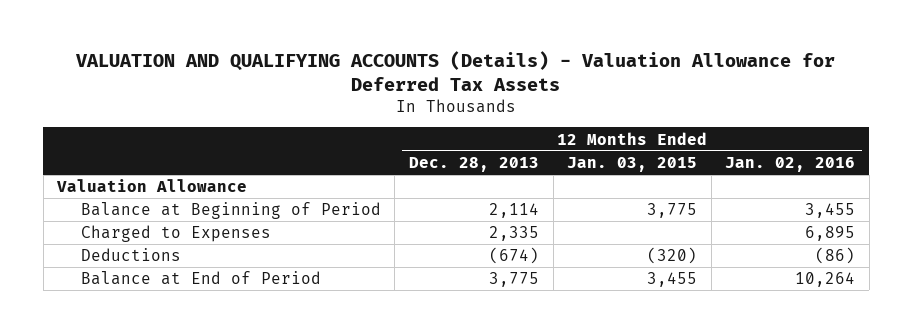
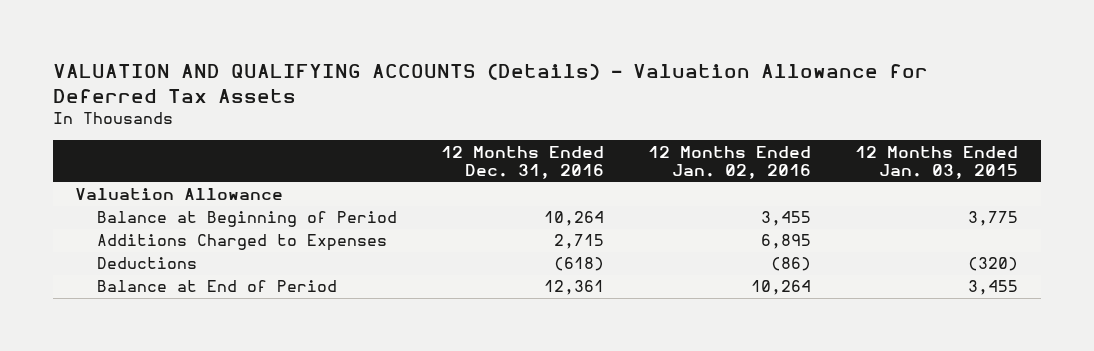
- | 12 Months Ended Dec. 28, 2013 | 12 Months Ended Jan. 03, 2015 | 12 Months Ended Jan. 02, 2016
+ | 12 Months Ended Dec. 31, 2016 | 12 Months Ended Jan. 02, 2016 | 12 Months Ended Jan. 03, 2015
- Charged to Expenses | 2,335 | | 6,895
+ Additions Charged to Expenses | 2,715 | 6,895 |

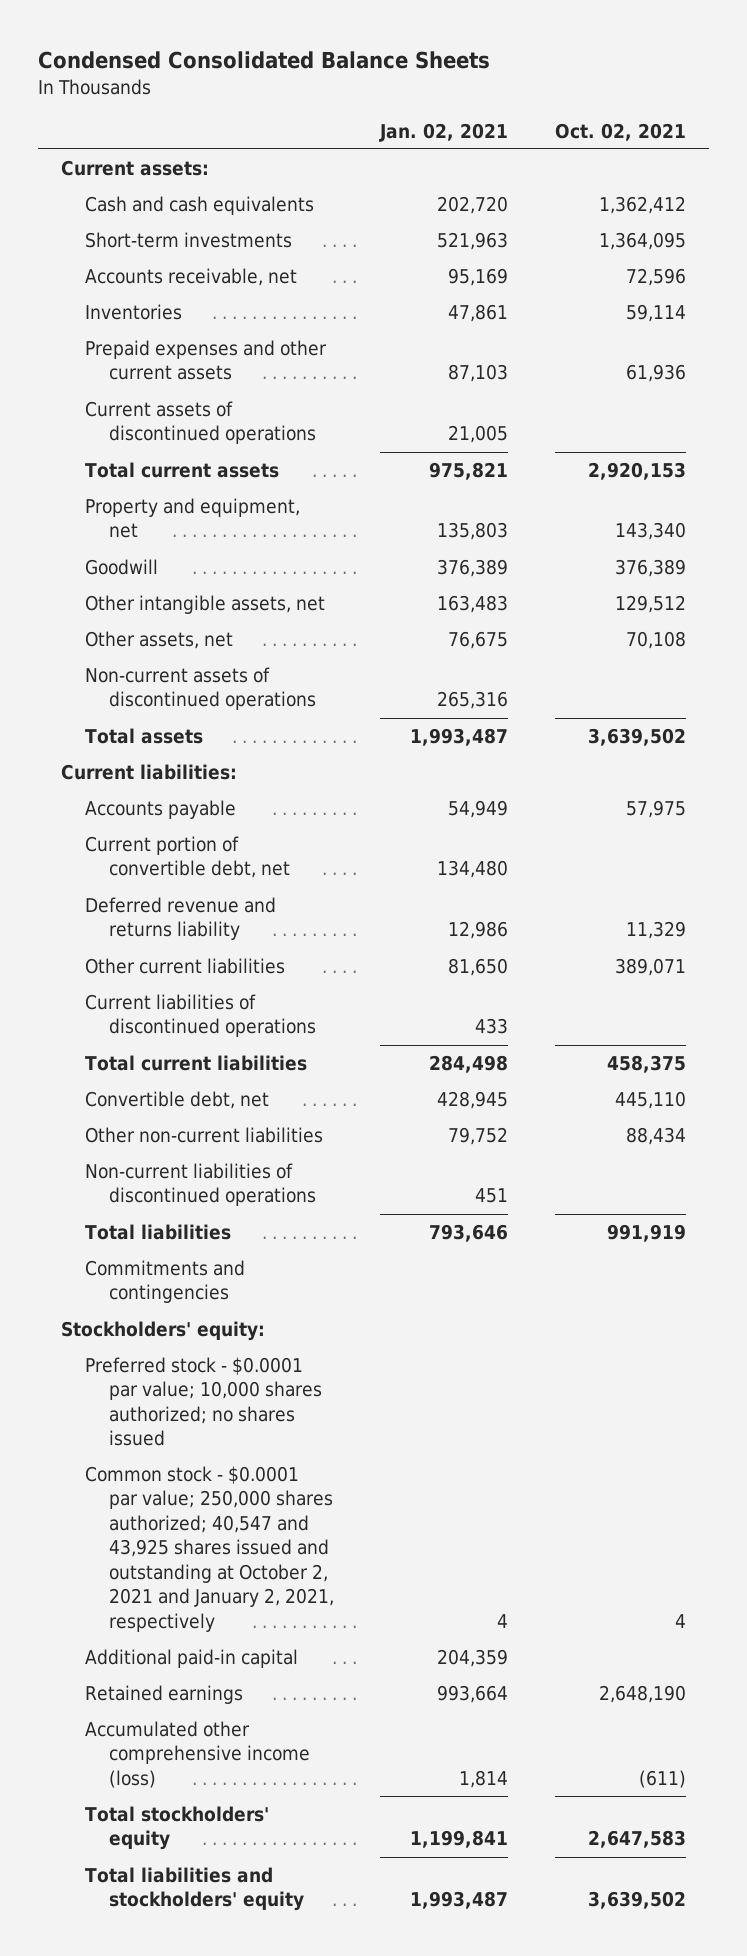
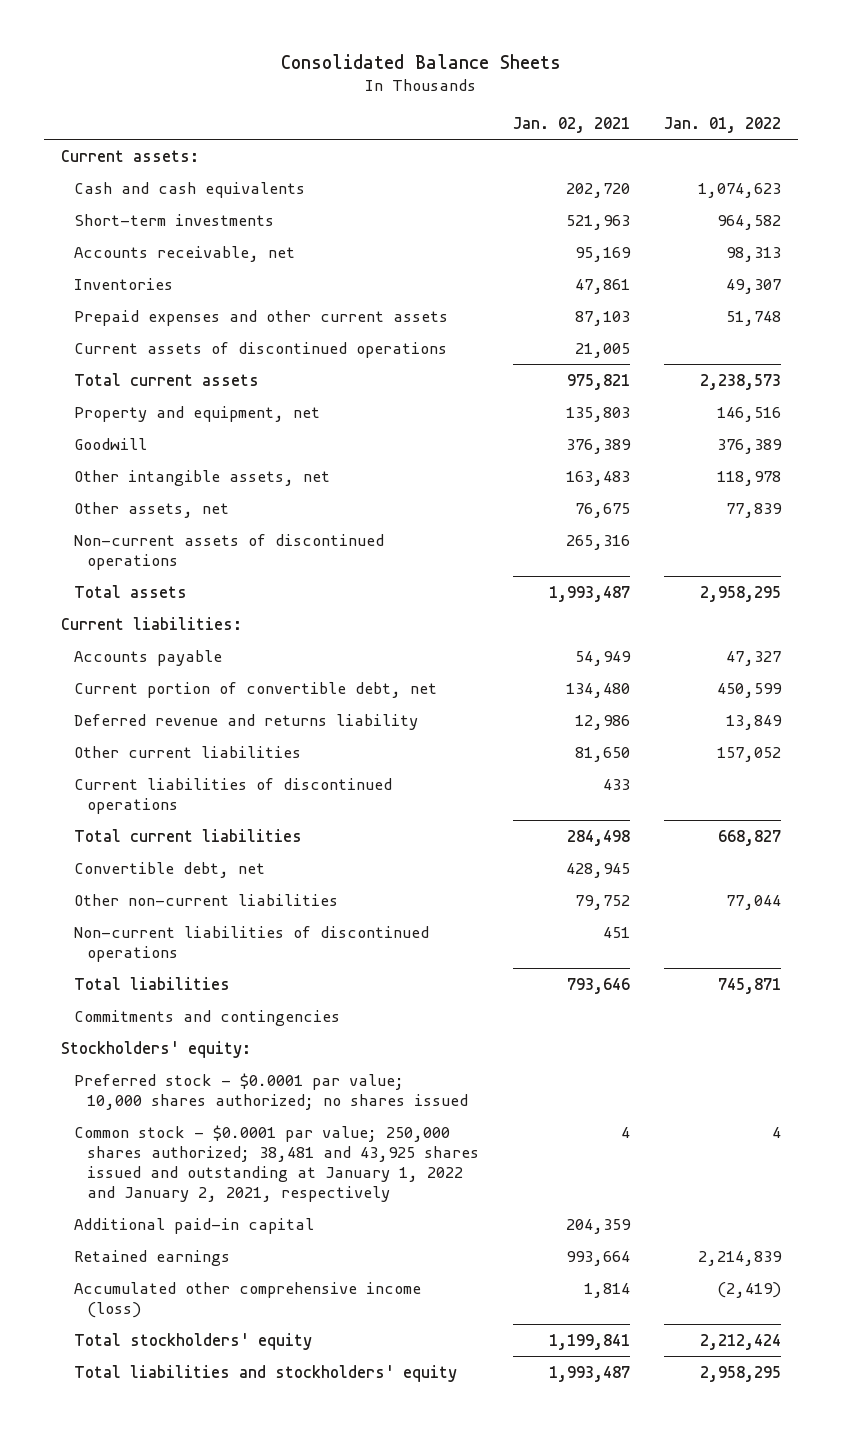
- Condensed Consolidated Balance Sheets
+ Consolidated Balance Sheets
- | Jan. 02, 2021 | Oct. 02, 2021
+ | Jan. 02, 2021 | Jan. 01, 2022
- Common stock - $0.0001 par value; 250,000 shares authorized; 40,547 and 43,925 shares issued and outstanding at October 2, 2021 and January 2, 2021, respectively | 4 | 4
+ Common stock - $0.0001 par value; 250,000 shares authorized; 38,481 and 43,925 shares issued and outstanding at January 1, 2022 and January 2, 2021, respectively | 4 | 4

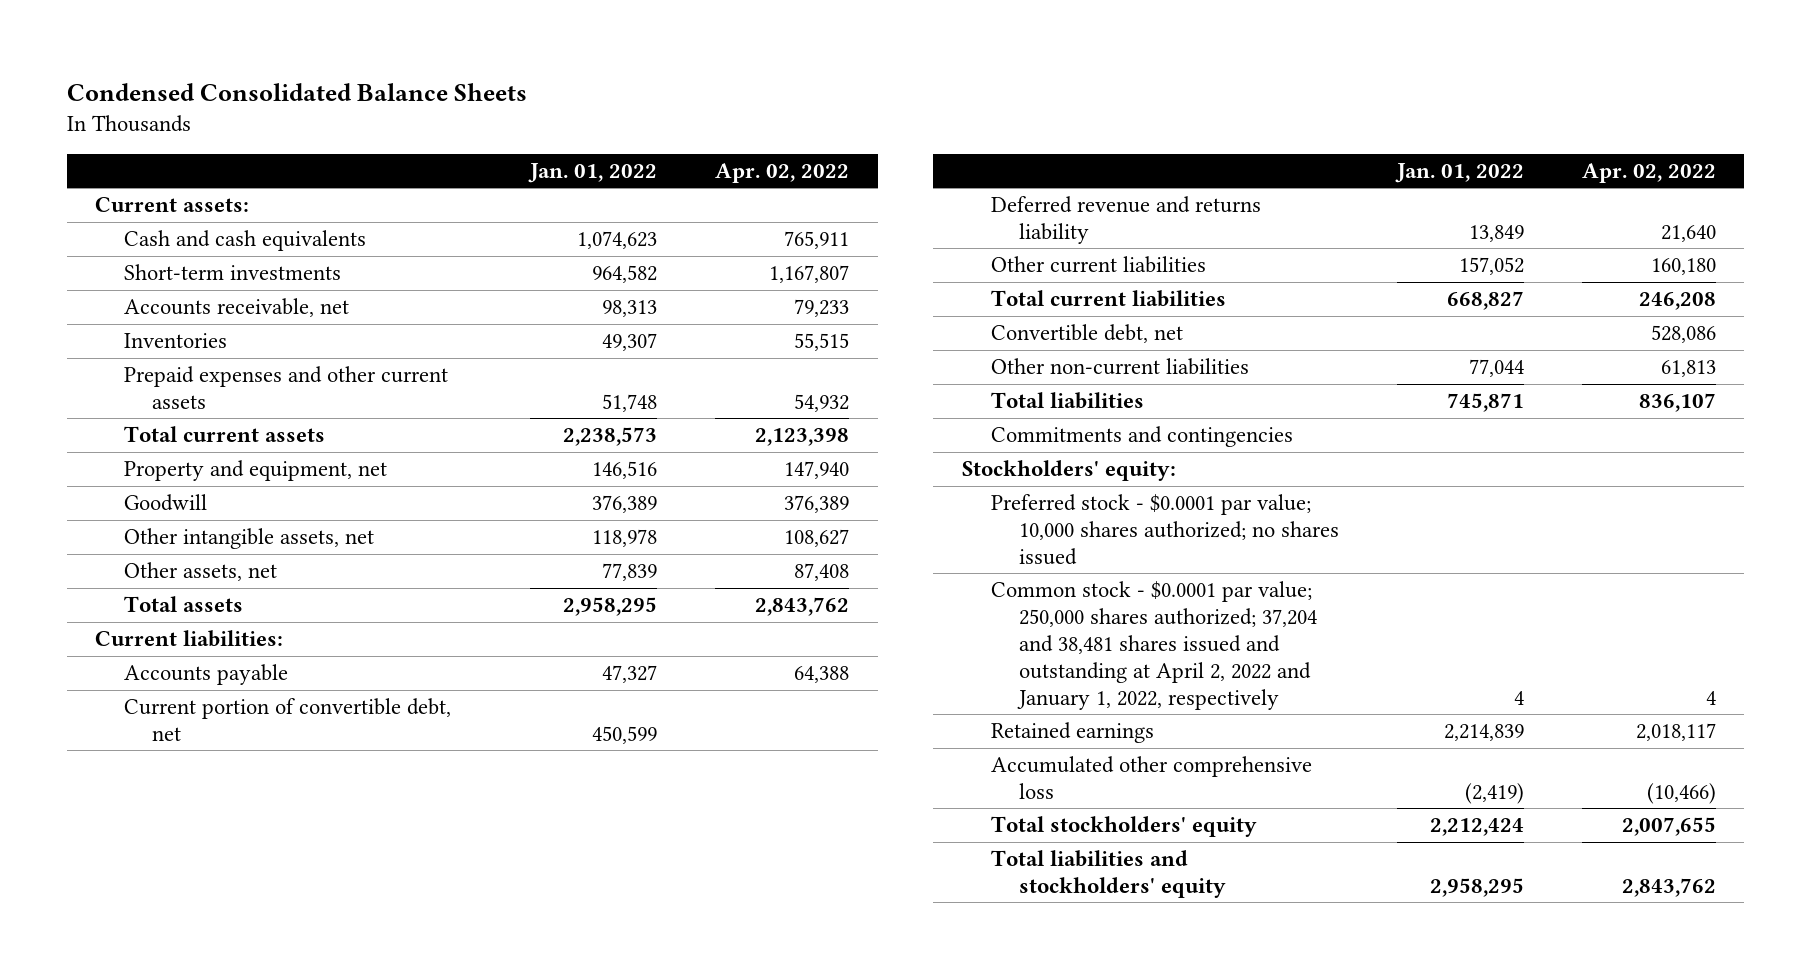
- Consolidated Balance Sheets
+ Condensed Consolidated Balance Sheets
- | Jan. 02, 2021 | Jan. 01, 2022
+ | Jan. 01, 2022 | Apr. 02, 2022
- Current assets of discontinued operations | 21,005 |
- Non-current assets of discontinued operations | 265,316 |
- Current liabilities of discontinued operations | 433 |
- Non-current liabilities of discontinued operations | 451 |
- Common stock - $0.0001 par value; 250,000 shares authorized; 38,481 and 43,925 shares issued and outstanding at January 1, 2022 and January 2, 2021, respectively | 4 | 4
- Additional paid-in capital | 204,359 |
+ Common stock - $0.0001 par value; 250,000 shares authorized; 37,204 and 38,481 shares issued and outstanding at April 2, 2022 and January 1, 2022, respectively | 4 | 4
- Accumulated other comprehensive income (loss) | 1,814 | (2,419)
+ Accumulated other comprehensive loss | (2,419) | (10,466)

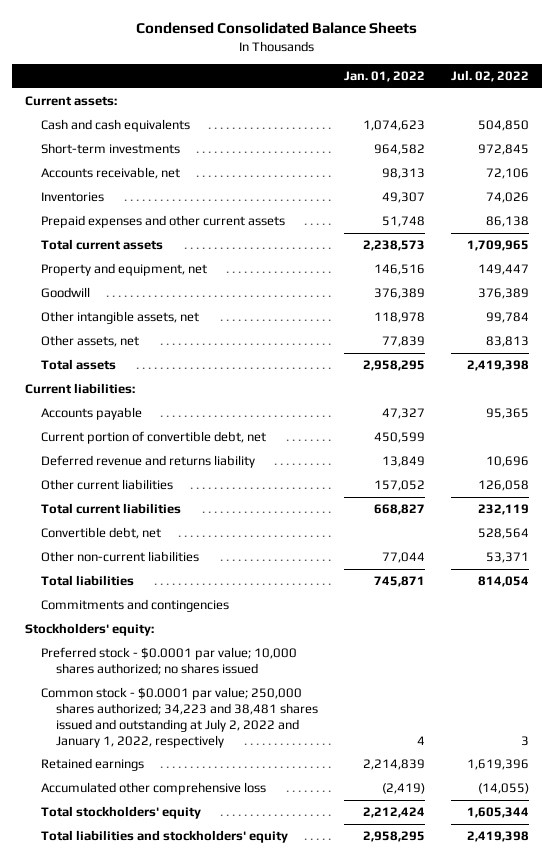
- | Jan. 01, 2022 | Apr. 02, 2022
+ | Jan. 01, 2022 | Jul. 02, 2022
- Common stock - $0.0001 par value; 250,000 shares authorized; 37,204 and 38,481 shares issued and outstanding at April 2, 2022 and January 1, 2022, respectively | 4 | 4
+ Common stock - $0.0001 par value; 250,000 shares authorized; 34,223 and 38,481 shares issued and outstanding at July 2, 2022 and January 1, 2022, respectively | 4 | 3

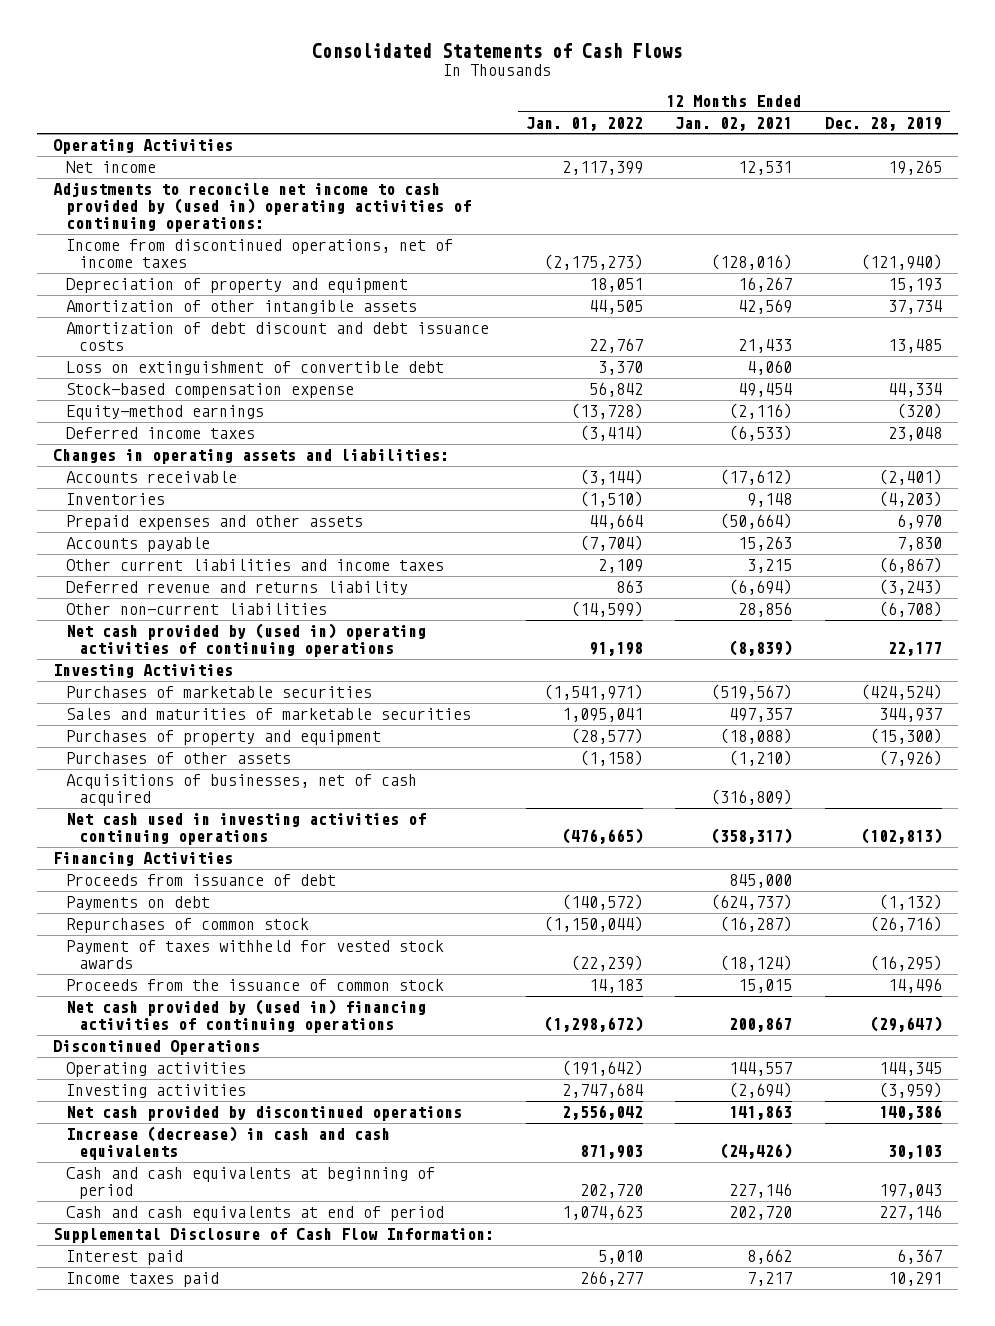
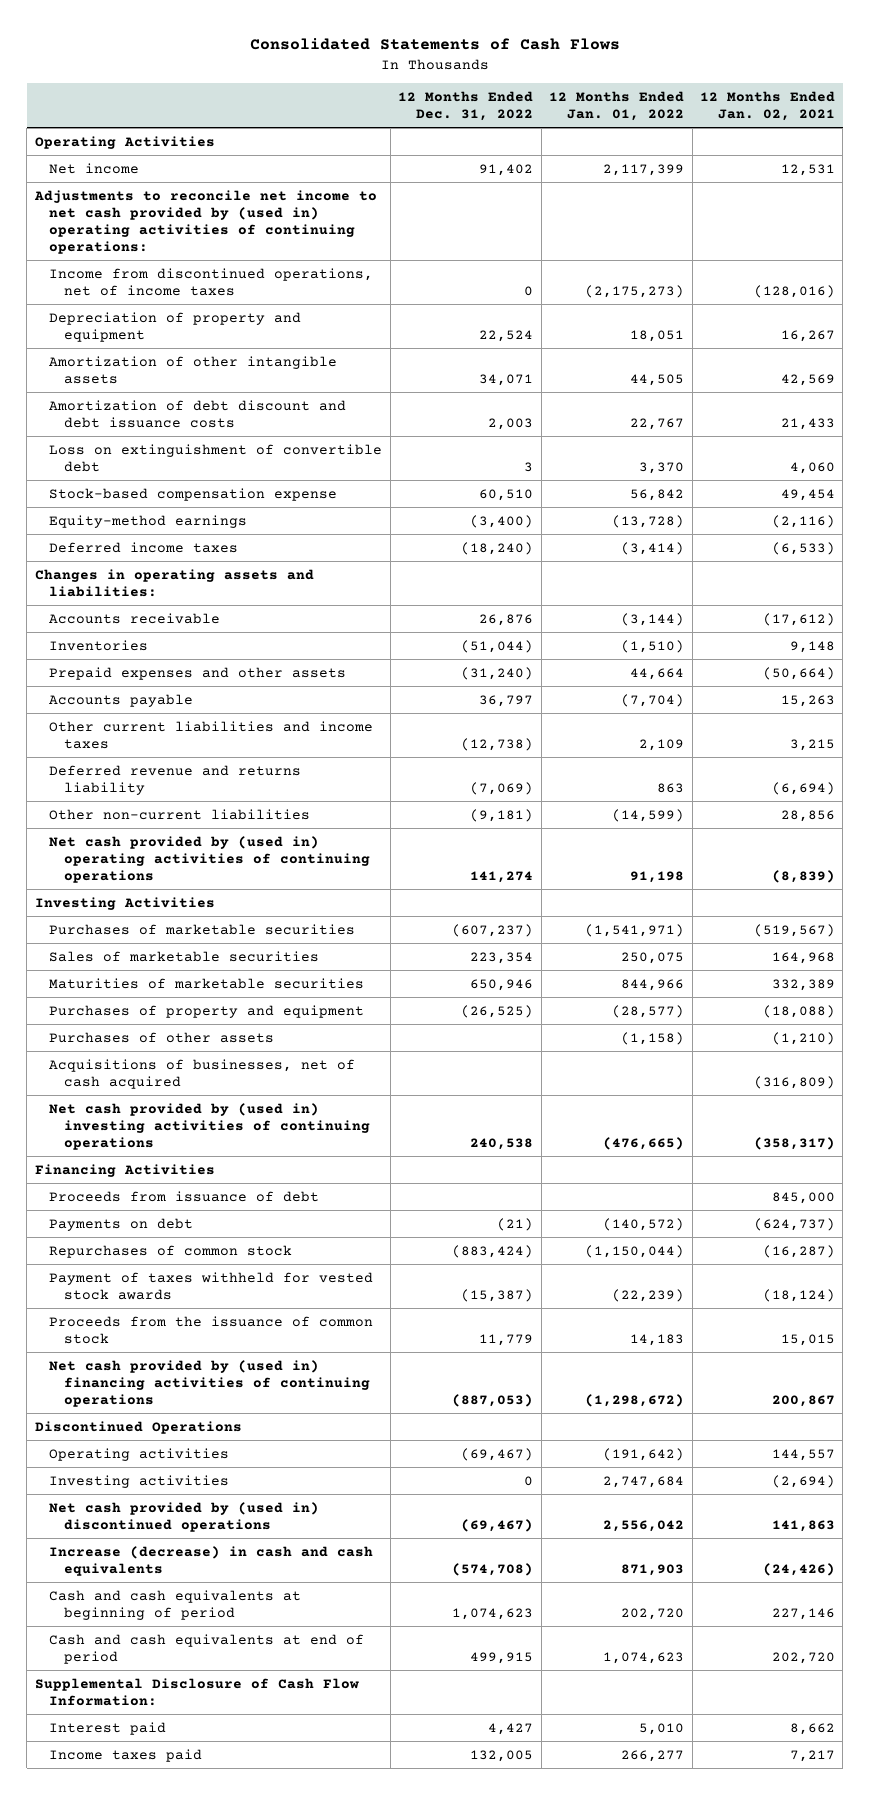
- | 12 Months Ended Jan. 01, 2022 | 12 Months Ended Jan. 02, 2021 | 12 Months Ended Dec. 28, 2019
+ | 12 Months Ended Dec. 31, 2022 | 12 Months Ended Jan. 01, 2022 | 12 Months Ended Jan. 02, 2021
- Adjustments to reconcile net income to cash provided by (used in) operating activities of continuing operations:
+ Adjustments to reconcile net income to net cash provided by (used in) operating activities of continuing operations:
- Sales and maturities of marketable securities | 1,095,041 | 497,357 | 344,937
+ Sales of marketable securities | 223,354 | 250,075 | 164,968
+ Maturities of marketable securities | 650,946 | 844,966 | 332,389
- Net cash used in investing activities of continuing operations | (476,665) | (358,317) | (102,813)
+ Net cash provided by (used in) investing activities of continuing operations | 240,538 | (476,665) | (358,317)
- Net cash provided by discontinued operations | 2,556,042 | 141,863 | 140,386
+ Net cash provided by (used in) discontinued operations | (69,467) | 2,556,042 | 141,863

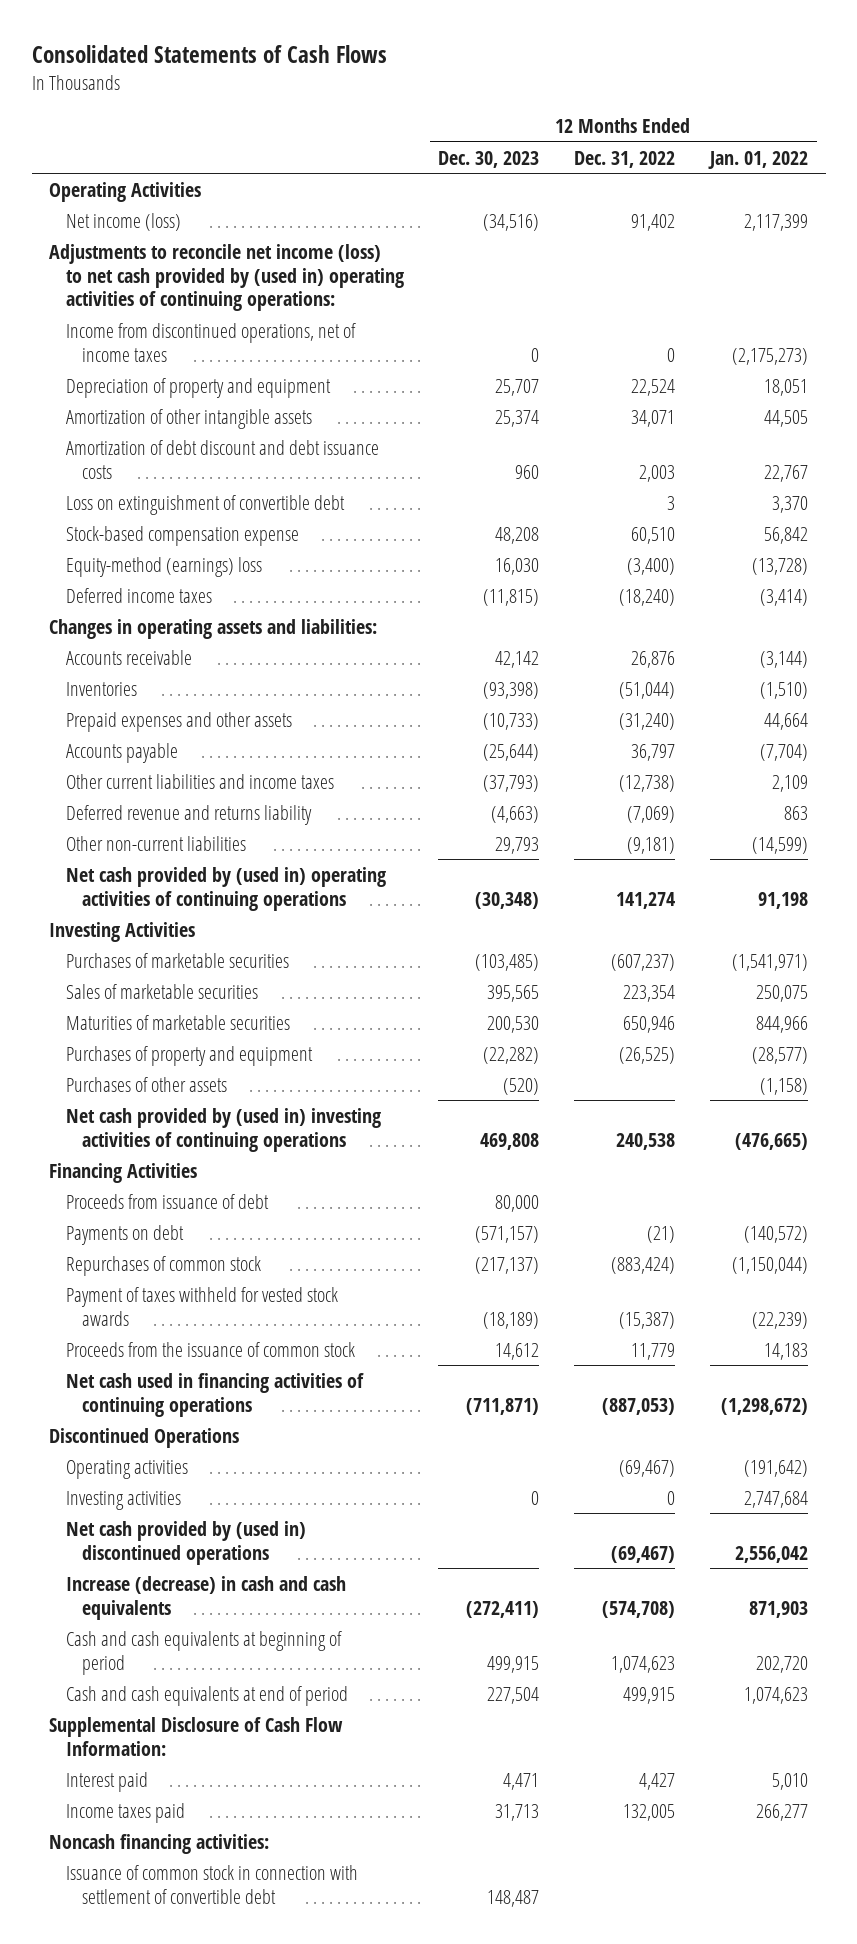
- | 12 Months Ended Dec. 31, 2022 | 12 Months Ended Jan. 01, 2022 | 12 Months Ended Jan. 02, 2021
+ | 12 Months Ended Dec. 30, 2023 | 12 Months Ended Dec. 31, 2022 | 12 Months Ended Jan. 01, 2022
- Net income | 91,402 | 2,117,399 | 12,531
- Adjustments to reconcile net income to net cash provided by (used in) operating activities of continuing operations:
+ Net income (loss) | (34,516) | 91,402 | 2,117,399
+ Adjustments to reconcile net income (loss) to net cash provided by (used in) operating activities of continuing operations:
- Equity-method earnings | (3,400) | (13,728) | (2,116)
+ Equity-method (earnings) loss | 16,030 | (3,400) | (13,728)
- Acquisitions of businesses, net of cash acquired | | | (316,809)
- Net cash provided by (used in) financing activities of continuing operations | (887,053) | (1,298,672) | 200,867
+ Net cash used in financing activities of continuing operations | (711,871) | (887,053) | (1,298,672)
+ Noncash financing activities:
+ Issuance of common stock in connection with settlement of convertible debt | 148,487 | |

